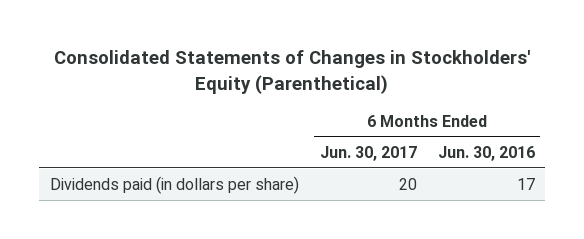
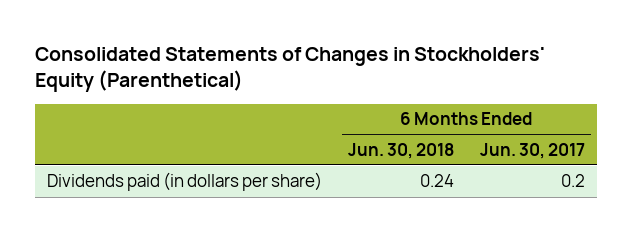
- | 6 Months Ended Jun. 30, 2017 | 6 Months Ended Jun. 30, 2016
+ | 6 Months Ended Jun. 30, 2018 | 6 Months Ended Jun. 30, 2017
- Dividends paid (in dollars per share) | 20 | 17
+ Dividends paid (in dollars per share) | 0.24 | 0.2

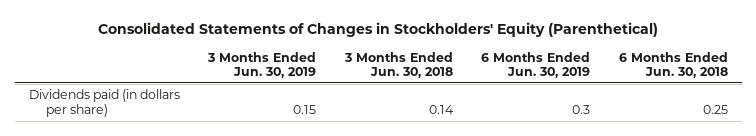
- | 6 Months Ended Jun. 30, 2018 | 6 Months Ended Jun. 30, 2017
+ | 3 Months Ended Jun. 30, 2019 | 3 Months Ended Jun. 30, 2018 | 6 Months Ended Jun. 30, 2019 | 6 Months Ended Jun. 30, 2018
- Dividends paid (in dollars per share) | 0.24 | 0.2
+ Dividends paid (in dollars per share) | 0.15 | 0.14 | 0.3 | 0.25

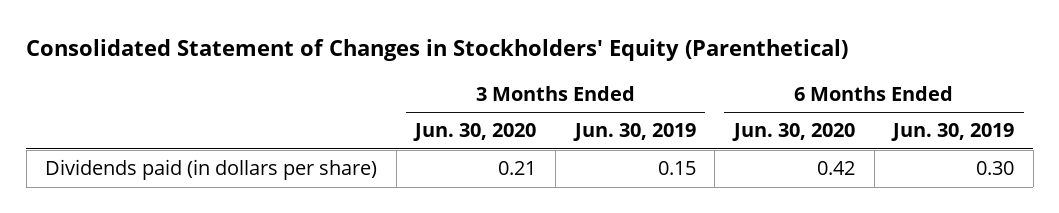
- Consolidated Statements of Changes in Stockholders' Equity (Parenthetical)
+ Consolidated Statement of Changes in Stockholders' Equity (Parenthetical)
- | 3 Months Ended Jun. 30, 2019 | 3 Months Ended Jun. 30, 2018 | 6 Months Ended Jun. 30, 2019 | 6 Months Ended Jun. 30, 2018
+ | 3 Months Ended Jun. 30, 2020 | 3 Months Ended Jun. 30, 2019 | 6 Months Ended Jun. 30, 2020 | 6 Months Ended Jun. 30, 2019
- Dividends paid (in dollars per share) | 0.15 | 0.14 | 0.3 | 0.25
+ Dividends paid (in dollars per share) | 0.21 | 0.15 | 0.42 | 0.30

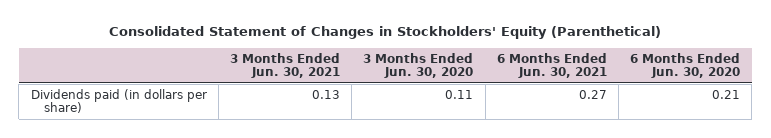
- | 3 Months Ended Jun. 30, 2020 | 3 Months Ended Jun. 30, 2019 | 6 Months Ended Jun. 30, 2020 | 6 Months Ended Jun. 30, 2019
+ | 3 Months Ended Jun. 30, 2021 | 3 Months Ended Jun. 30, 2020 | 6 Months Ended Jun. 30, 2021 | 6 Months Ended Jun. 30, 2020
- Dividends paid (in dollars per share) | 0.21 | 0.15 | 0.42 | 0.30
+ Dividends paid (in dollars per share) | 0.13 | 0.11 | 0.27 | 0.21

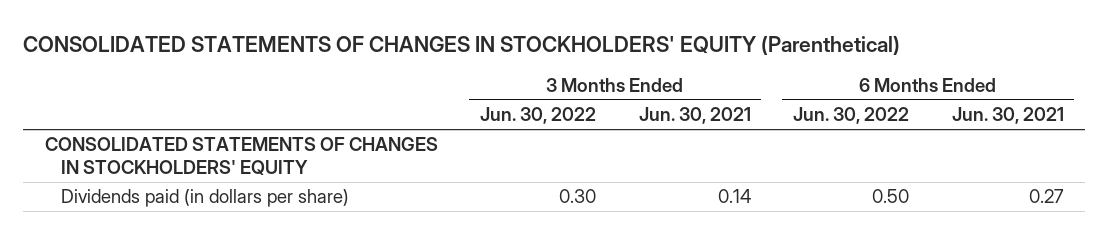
- Consolidated Statement of Changes in Stockholders' Equity (Parenthetical)
+ CONSOLIDATED STATEMENTS OF CHANGES IN STOCKHOLDERS' EQUITY (Parenthetical)
- | 3 Months Ended Jun. 30, 2021 | 3 Months Ended Jun. 30, 2020 | 6 Months Ended Jun. 30, 2021 | 6 Months Ended Jun. 30, 2020
+ | 3 Months Ended Jun. 30, 2022 | 3 Months Ended Jun. 30, 2021 | 6 Months Ended Jun. 30, 2022 | 6 Months Ended Jun. 30, 2021
- Dividends paid (in dollars per share) | 0.13 | 0.11 | 0.27 | 0.21
+ CONSOLIDATED STATEMENTS OF CHANGES IN STOCKHOLDERS' EQUITY
+ Dividends paid (in dollars per share) | 0.30 | 0.14 | 0.50 | 0.27

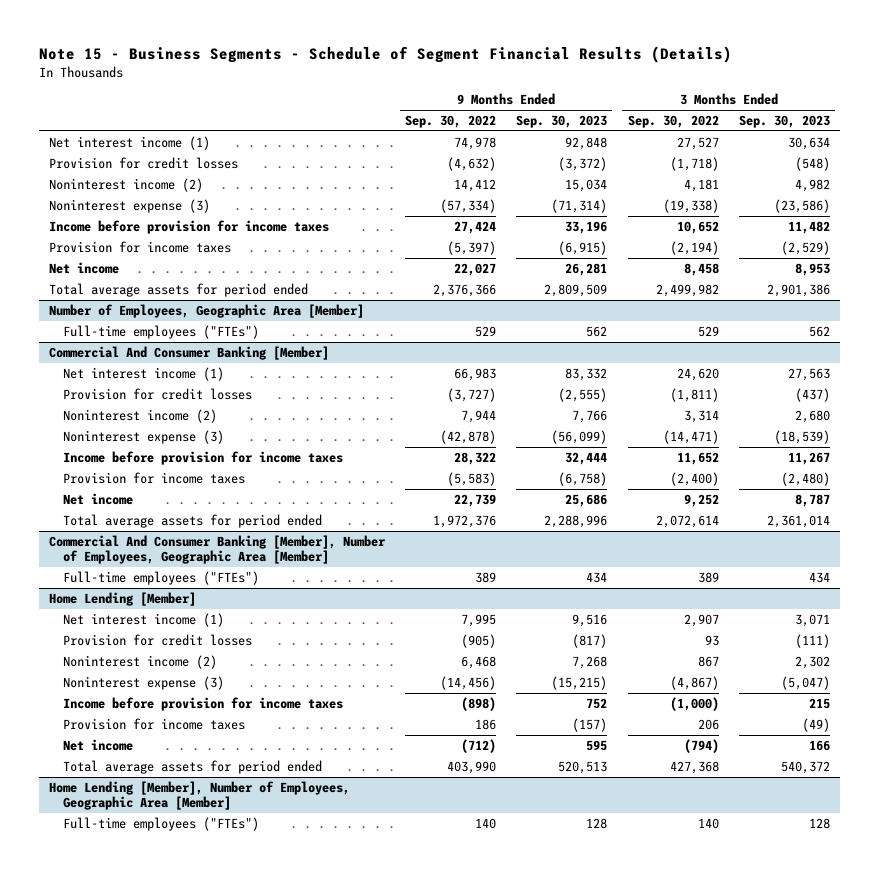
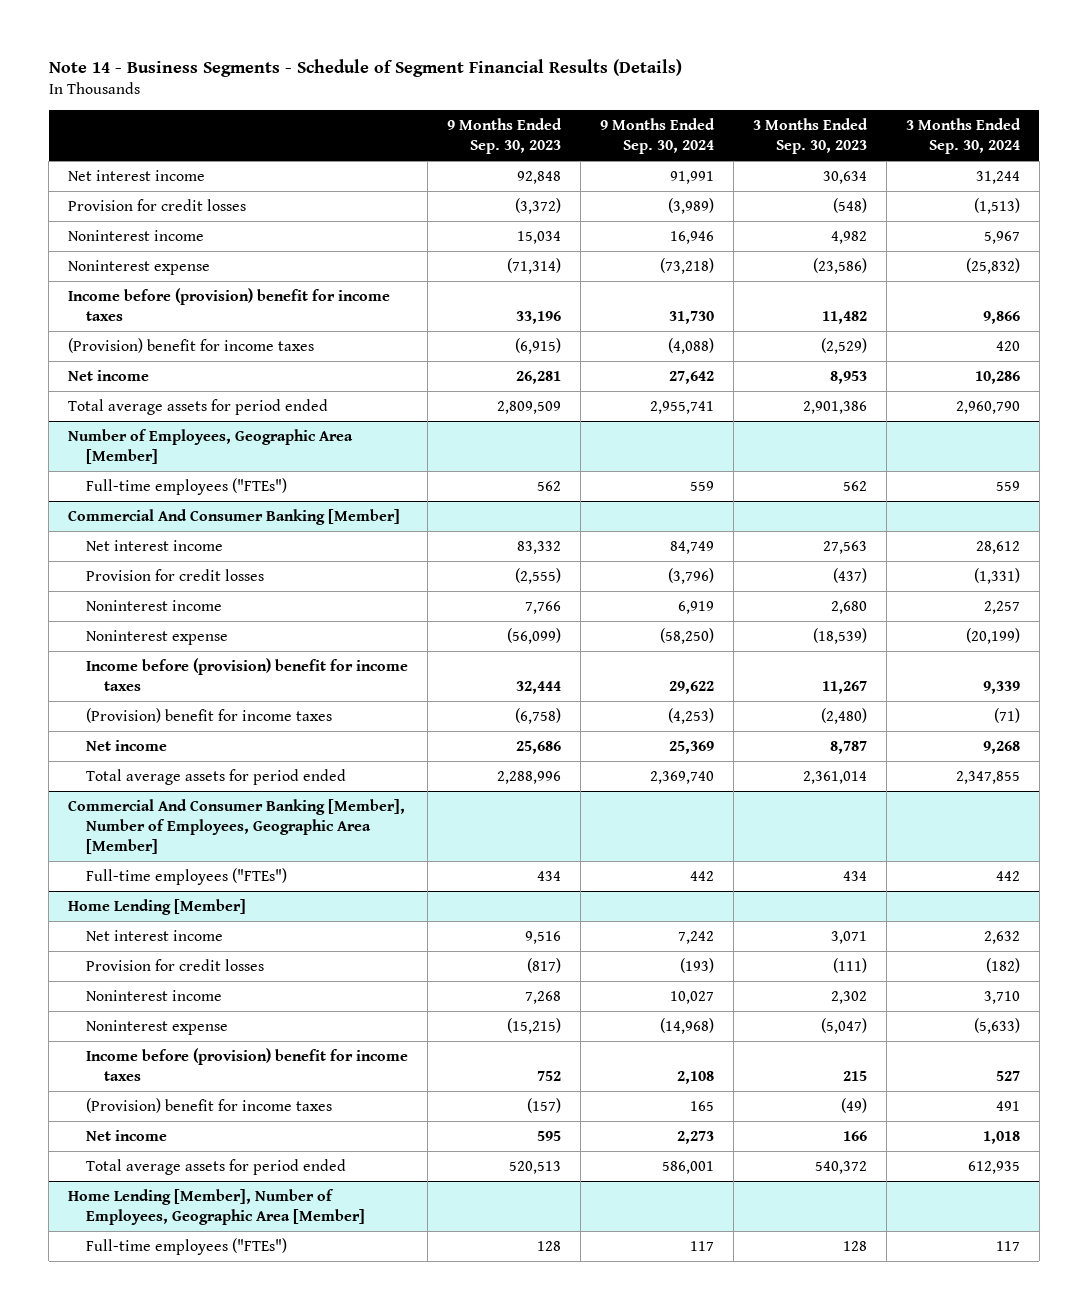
- Note 15 - Business Segments - Schedule of Segment Financial Results (Details)
+ Note 14 - Business Segments - Schedule of Segment Financial Results (Details)
- | 9 Months Ended Sep. 30, 2022 | 9 Months Ended Sep. 30, 2023 | 3 Months Ended Sep. 30, 2022 | 3 Months Ended Sep. 30, 2023
+ | 9 Months Ended Sep. 30, 2023 | 9 Months Ended Sep. 30, 2024 | 3 Months Ended Sep. 30, 2023 | 3 Months Ended Sep. 30, 2024
- Net interest income (1) | 74,978 | 92,848 | 27,527 | 30,634
+ Net interest income | 92,848 | 91,991 | 30,634 | 31,244
- Noninterest income (2) | 14,412 | 15,034 | 4,181 | 4,982
- Noninterest expense (3) | (57,334) | (71,314) | (19,338) | (23,586)
- Income before provision for income taxes | 27,424 | 33,196 | 10,652 | 11,482
- Provision for income taxes | (5,397) | (6,915) | (2,194) | (2,529)
+ Noninterest income | 15,034 | 16,946 | 4,982 | 5,967
+ Noninterest expense | (71,314) | (73,218) | (23,586) | (25,832)
+ Income before (provision) benefit for income taxes | 33,196 | 31,730 | 11,482 | 9,866
+ (Provision) benefit for income taxes | (6,915) | (4,088) | (2,529) | 420
@ Commercial And Consumer Banking [Member]
- Net interest income (1) | 66,983 | 83,332 | 24,620 | 27,563
+ Net interest income | 83,332 | 84,749 | 27,563 | 28,612
- Noninterest income (2) | 7,944 | 7,766 | 3,314 | 2,680
- Noninterest expense (3) | (42,878) | (56,099) | (14,471) | (18,539)
- Income before provision for income taxes | 28,322 | 32,444 | 11,652 | 11,267
- Provision for income taxes | (5,583) | (6,758) | (2,400) | (2,480)
+ Noninterest income | 7,766 | 6,919 | 2,680 | 2,257
+ Noninterest expense | (56,099) | (58,250) | (18,539) | (20,199)
+ Income before (provision) benefit for income taxes | 32,444 | 29,622 | 11,267 | 9,339
+ (Provision) benefit for income taxes | (6,758) | (4,253) | (2,480) | (71)
@ Home Lending [Member]
- Net interest income (1) | 7,995 | 9,516 | 2,907 | 3,071
+ Net interest income | 9,516 | 7,242 | 3,071 | 2,632
- Noninterest income (2) | 6,468 | 7,268 | 867 | 2,302
- Noninterest expense (3) | (14,456) | (15,215) | (4,867) | (5,047)
- Income before provision for income taxes | (898) | 752 | (1,000) | 215
- Provision for income taxes | 186 | (157) | 206 | (49)
+ Noninterest income | 7,268 | 10,027 | 2,302 | 3,710
+ Noninterest expense | (15,215) | (14,968) | (5,047) | (5,633)
+ Income before (provision) benefit for income taxes | 752 | 2,108 | 215 | 527
+ (Provision) benefit for income taxes | (157) | 165 | (49) | 491

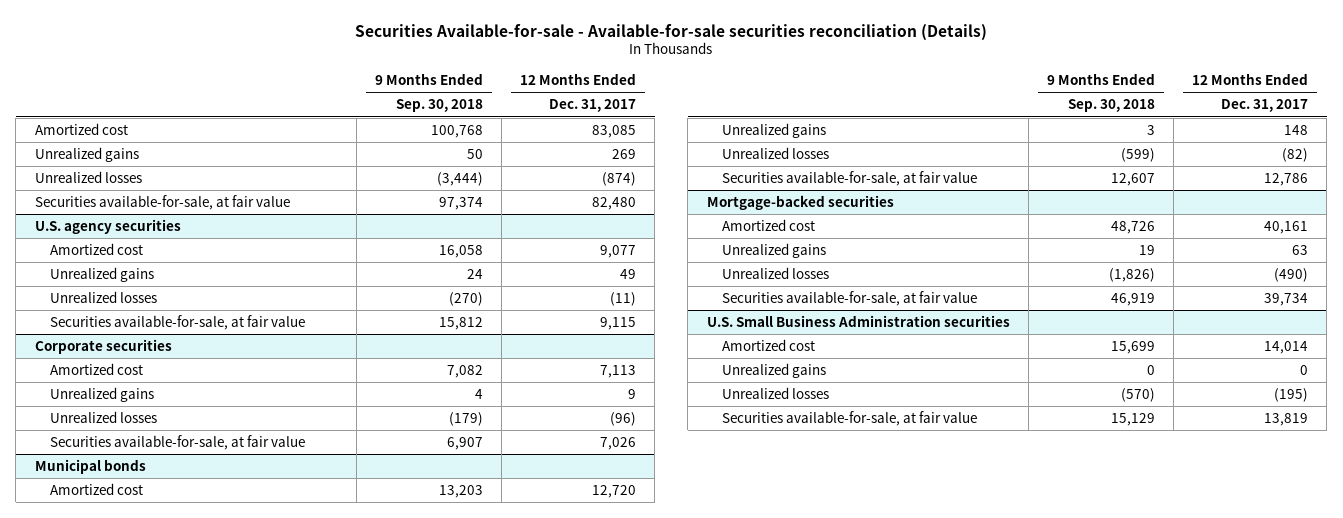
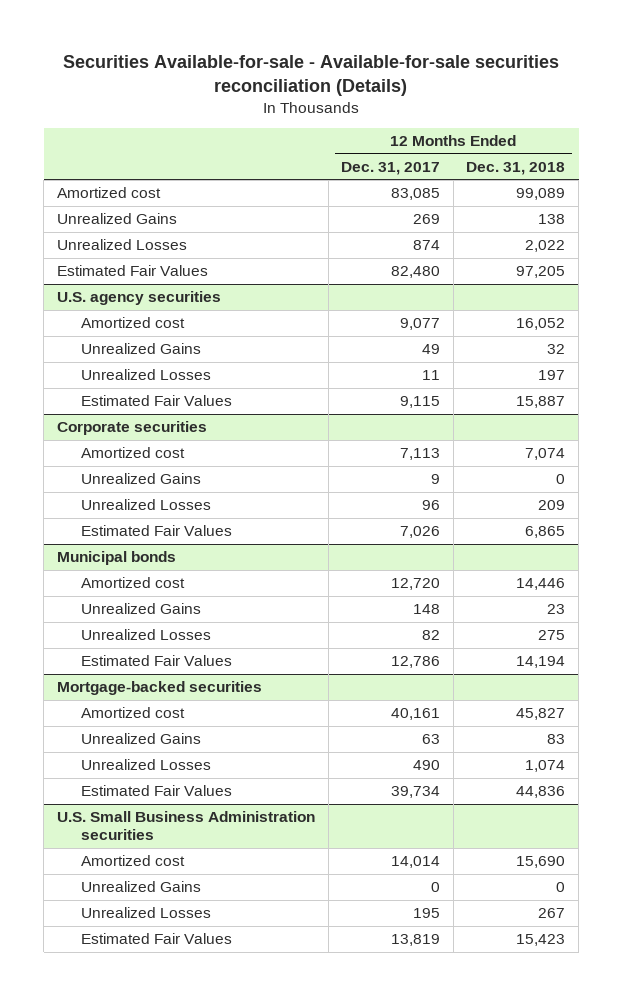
- | 9 Months Ended Sep. 30, 2018 | 12 Months Ended Dec. 31, 2017
+ | 12 Months Ended Dec. 31, 2017 | 12 Months Ended Dec. 31, 2018
- Unrealized gains | 50 | 269
- Unrealized losses | (3,444) | (874)
- Securities available-for-sale, at fair value | 97,374 | 82,480
+ Unrealized Gains | 269 | 138
+ Unrealized Losses | 874 | 2,022
+ Estimated Fair Values | 82,480 | 97,205
@ U.S. agency securities
- Unrealized gains | 24 | 49
- Unrealized losses | (270) | (11)
- Securities available-for-sale, at fair value | 15,812 | 9,115
+ Unrealized Gains | 49 | 32
+ Unrealized Losses | 11 | 197
+ Estimated Fair Values | 9,115 | 15,887
@ Corporate securities
- Unrealized gains | 4 | 9
- Unrealized losses | (179) | (96)
- Securities available-for-sale, at fair value | 6,907 | 7,026
+ Unrealized Gains | 9 | 0
+ Unrealized Losses | 96 | 209
+ Estimated Fair Values | 7,026 | 6,865
@ Municipal bonds
- Unrealized gains | 3 | 148
- Unrealized losses | (599) | (82)
- Securities available-for-sale, at fair value | 12,607 | 12,786
+ Unrealized Gains | 148 | 23
+ Unrealized Losses | 82 | 275
+ Estimated Fair Values | 12,786 | 14,194
@ Mortgage-backed securities
- Unrealized gains | 19 | 63
- Unrealized losses | (1,826) | (490)
- Securities available-for-sale, at fair value | 46,919 | 39,734
+ Unrealized Gains | 63 | 83
+ Unrealized Losses | 490 | 1,074
+ Estimated Fair Values | 39,734 | 44,836
@ U.S. Small Business Administration securities
- Unrealized gains | 0 | 0
- Unrealized losses | (570) | (195)
- Securities available-for-sale, at fair value | 15,129 | 13,819
+ Unrealized Gains | 0 | 0
+ Unrealized Losses | 195 | 267
+ Estimated Fair Values | 13,819 | 15,423

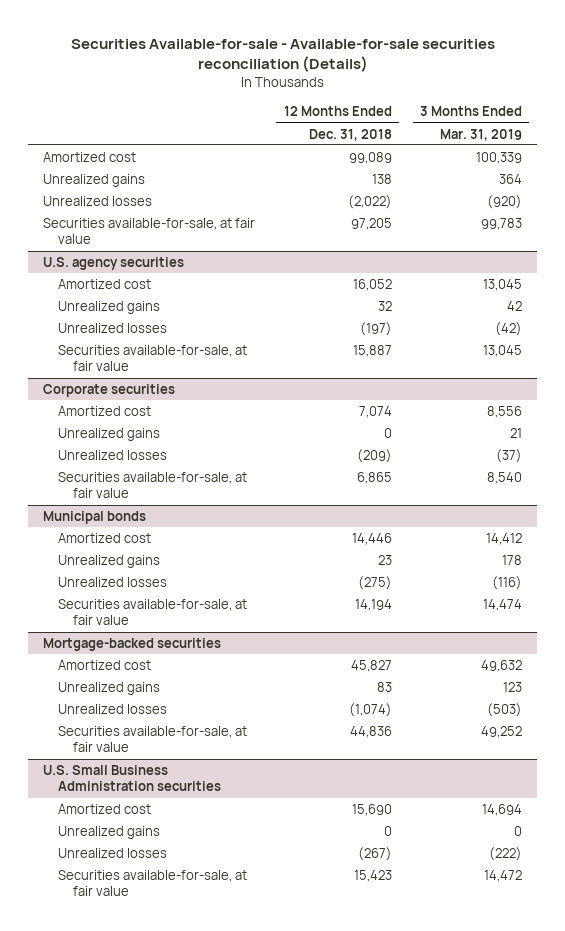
- | 12 Months Ended Dec. 31, 2017 | 12 Months Ended Dec. 31, 2018
+ | 12 Months Ended Dec. 31, 2018 | 3 Months Ended Mar. 31, 2019
- Unrealized Gains | 269 | 138
- Unrealized Losses | 874 | 2,022
- Estimated Fair Values | 82,480 | 97,205
+ Unrealized gains | 138 | 364
+ Unrealized losses | (2,022) | (920)
+ Securities available-for-sale, at fair value | 97,205 | 99,783
@ U.S. agency securities
- Unrealized Gains | 49 | 32
- Unrealized Losses | 11 | 197
- Estimated Fair Values | 9,115 | 15,887
+ Unrealized gains | 32 | 42
+ Unrealized losses | (197) | (42)
+ Securities available-for-sale, at fair value | 15,887 | 13,045
@ Corporate securities
- Unrealized Gains | 9 | 0
- Unrealized Losses | 96 | 209
- Estimated Fair Values | 7,026 | 6,865
+ Unrealized gains | 0 | 21
+ Unrealized losses | (209) | (37)
+ Securities available-for-sale, at fair value | 6,865 | 8,540
@ Municipal bonds
- Unrealized Gains | 148 | 23
- Unrealized Losses | 82 | 275
- Estimated Fair Values | 12,786 | 14,194
+ Unrealized gains | 23 | 178
+ Unrealized losses | (275) | (116)
+ Securities available-for-sale, at fair value | 14,194 | 14,474
@ Mortgage-backed securities
- Unrealized Gains | 63 | 83
- Unrealized Losses | 490 | 1,074
- Estimated Fair Values | 39,734 | 44,836
+ Unrealized gains | 83 | 123
+ Unrealized losses | (1,074) | (503)
+ Securities available-for-sale, at fair value | 44,836 | 49,252
@ U.S. Small Business Administration securities
- Unrealized Gains | 0 | 0
- Unrealized Losses | 195 | 267
- Estimated Fair Values | 13,819 | 15,423
+ Unrealized gains | 0 | 0
+ Unrealized losses | (267) | (222)
+ Securities available-for-sale, at fair value | 15,423 | 14,472

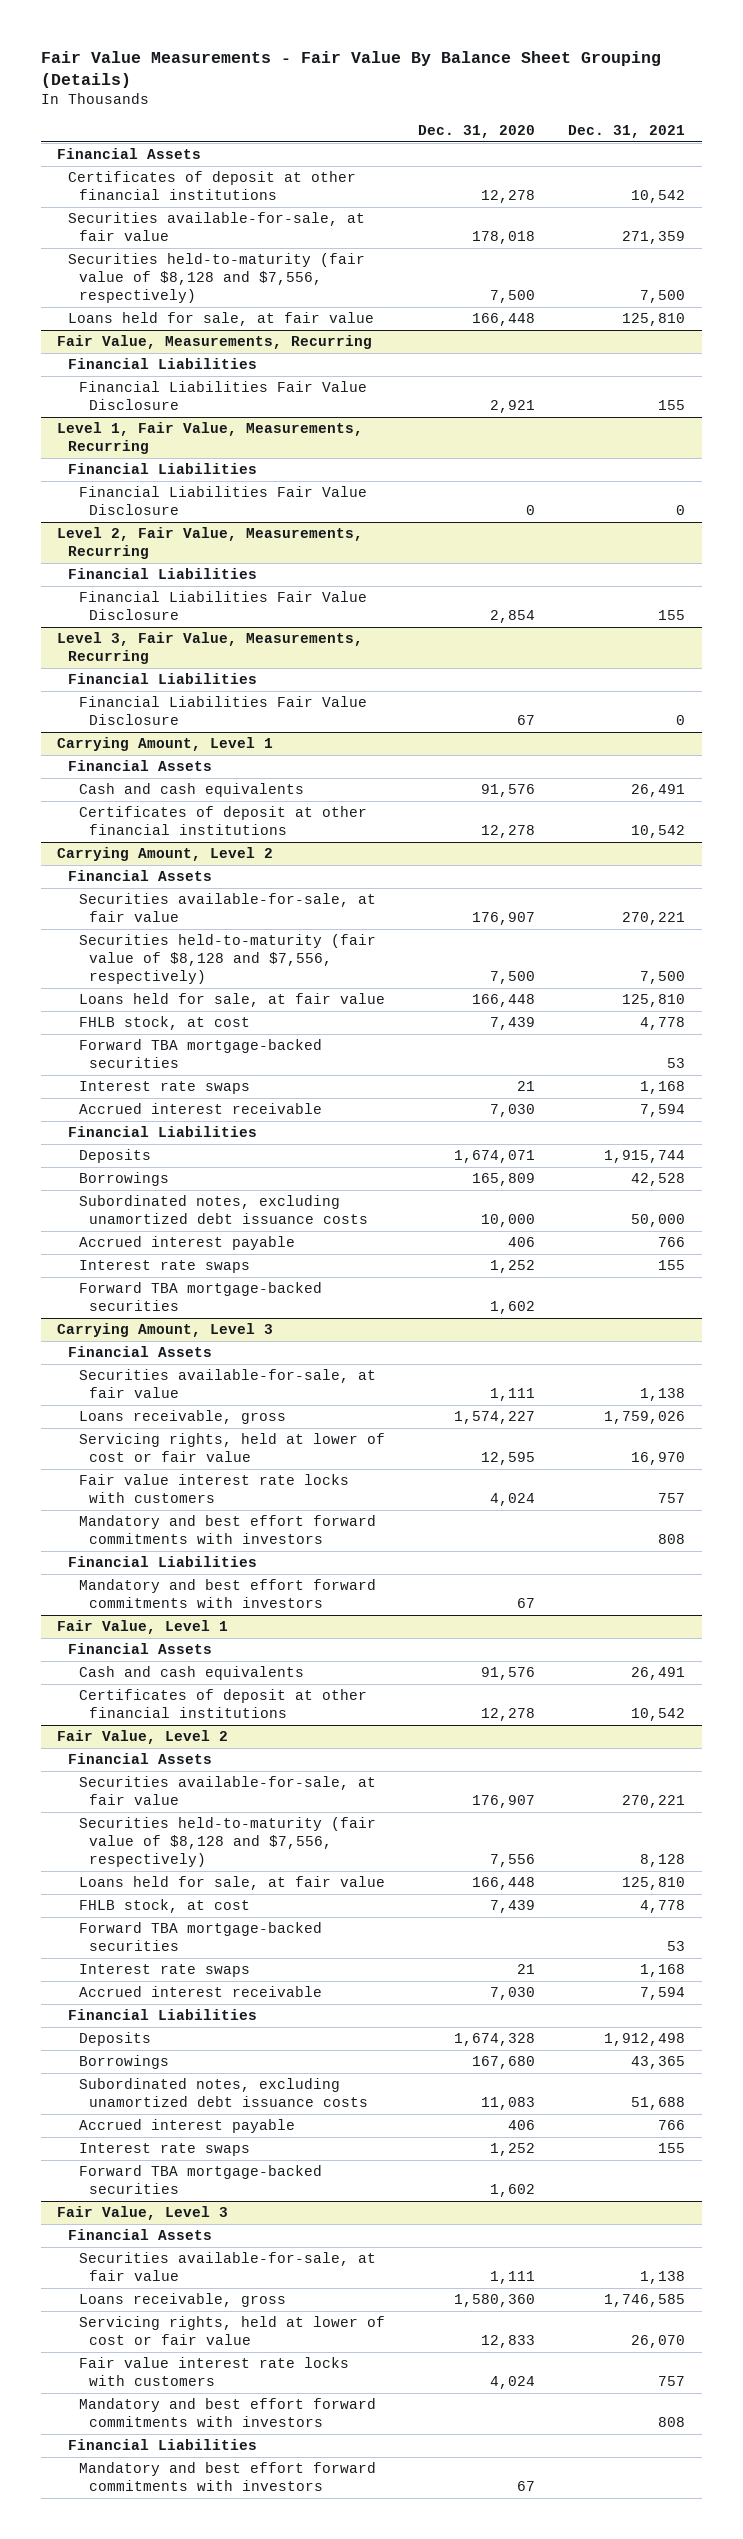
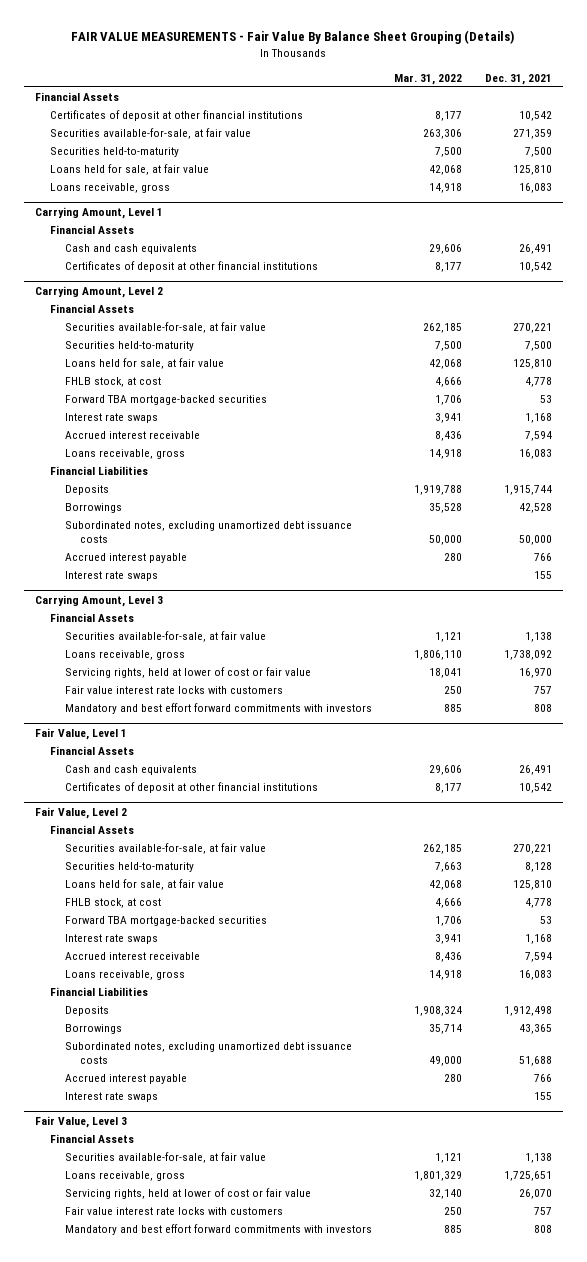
- Fair Value Measurements - Fair Value By Balance Sheet Grouping (Details)
+ FAIR VALUE MEASUREMENTS - Fair Value By Balance Sheet Grouping (Details)
- | Dec. 31, 2020 | Dec. 31, 2021
+ | Mar. 31, 2022 | Dec. 31, 2021
- Securities held-to-maturity (fair value of $8,128 and $7,556, respectively) | 7,500 | 7,500
+ Securities held-to-maturity | 7,500 | 7,500
- Fair Value, Measurements, Recurring
- Financial Liabilities
- Financial Liabilities Fair Value Disclosure | 2,921 | 155
- Level 1, Fair Value, Measurements, Recurring
- Financial Liabilities
- Financial Liabilities Fair Value Disclosure | 0 | 0
- Level 2, Fair Value, Measurements, Recurring
- Financial Liabilities
- Financial Liabilities Fair Value Disclosure | 2,854 | 155
- Level 3, Fair Value, Measurements, Recurring
- Financial Liabilities
- Financial Liabilities Fair Value Disclosure | 67 | 0
+ Loans receivable, gross | 14,918 | 16,083
@ Carrying Amount, Level 2
- Securities held-to-maturity (fair value of $8,128 and $7,556, respectively) | 7,500 | 7,500
+ Securities held-to-maturity | 7,500 | 7,500
+ Loans receivable, gross | 14,918 | 16,083
- Forward TBA mortgage-backed securities | 1,602 |
@ Carrying Amount, Level 3
- Loans receivable, gross | 1,574,227 | 1,759,026
+ Loans receivable, gross | 1,806,110 | 1,738,092
- Financial Liabilities
- Mandatory and best effort forward commitments with investors | 67 |
@ Fair Value, Level 2
- Securities held-to-maturity (fair value of $8,128 and $7,556, respectively) | 7,556 | 8,128
+ Securities held-to-maturity | 7,663 | 8,128
+ Loans receivable, gross | 14,918 | 16,083
- Forward TBA mortgage-backed securities | 1,602 |
@ Fair Value, Level 3
- Loans receivable, gross | 1,580,360 | 1,746,585
+ Loans receivable, gross | 1,801,329 | 1,725,651
- Financial Liabilities
- Mandatory and best effort forward commitments with investors | 67 |

